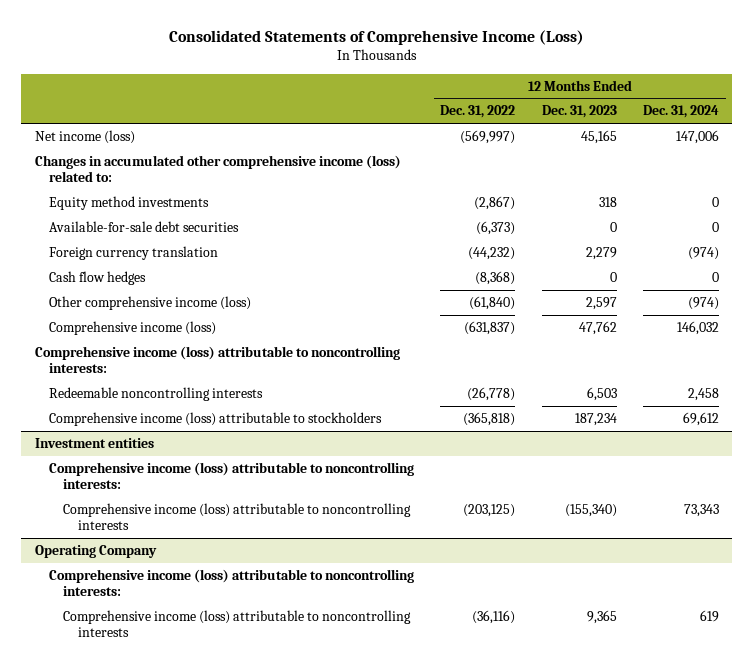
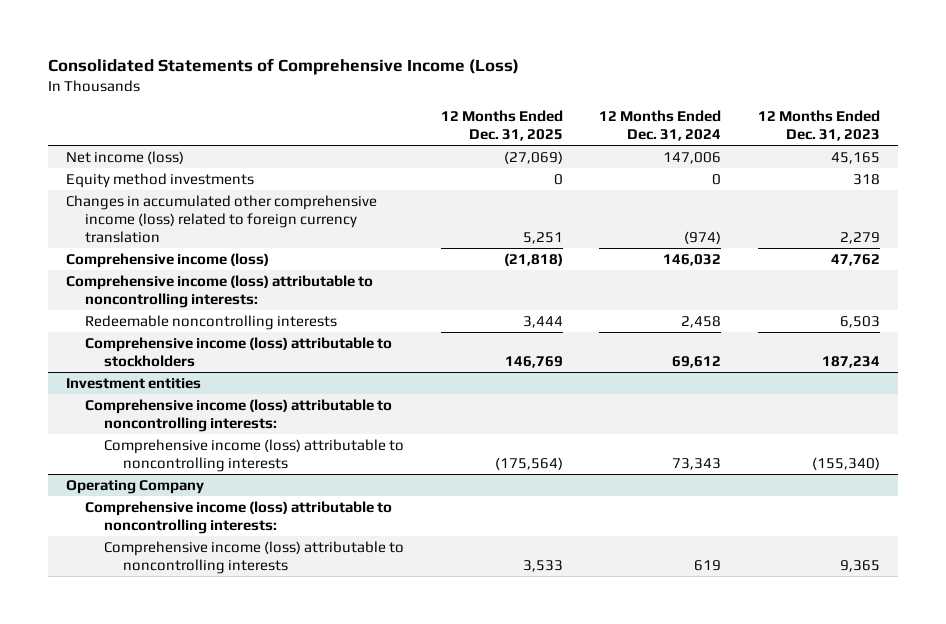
- | 12 Months Ended Dec. 31, 2022 | 12 Months Ended Dec. 31, 2023 | 12 Months Ended Dec. 31, 2024
+ | 12 Months Ended Dec. 31, 2025 | 12 Months Ended Dec. 31, 2024 | 12 Months Ended Dec. 31, 2023
- Changes in accumulated other comprehensive income (loss) related to:
- Available-for-sale debt securities | (6,373) | 0 | 0
- Foreign currency translation | (44,232) | 2,279 | (974)
- Cash flow hedges | (8,368) | 0 | 0
- Other comprehensive income (loss) | (61,840) | 2,597 | (974)
+ Changes in accumulated other comprehensive income (loss) related to foreign currency translation | 5,251 | (974) | 2,279

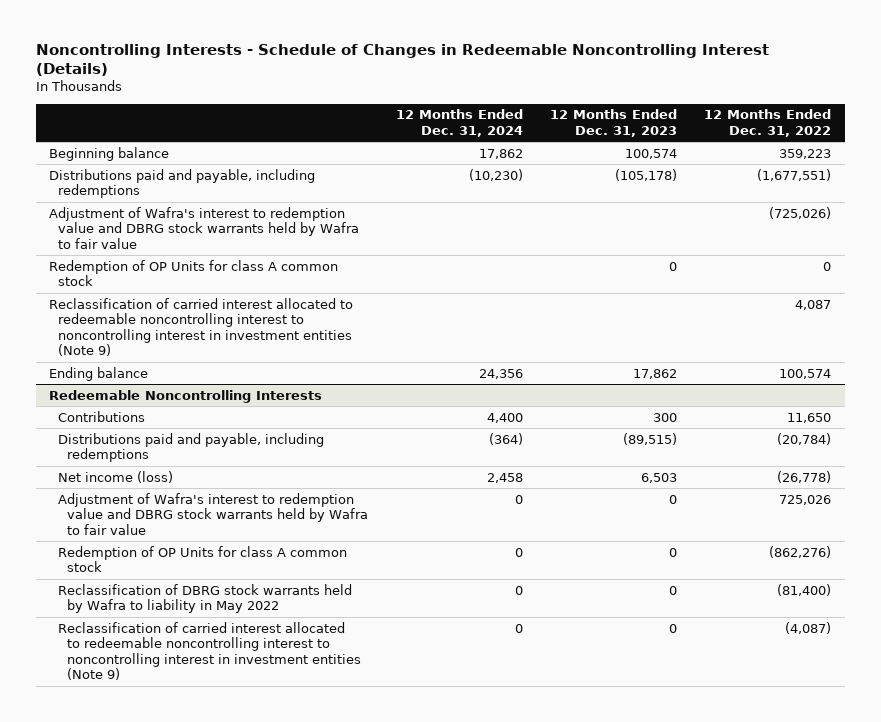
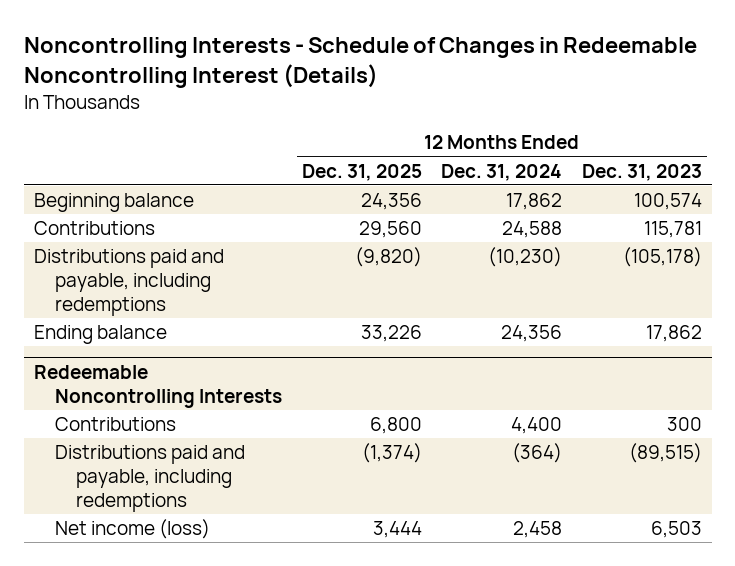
- | 12 Months Ended Dec. 31, 2024 | 12 Months Ended Dec. 31, 2023 | 12 Months Ended Dec. 31, 2022
+ | 12 Months Ended Dec. 31, 2025 | 12 Months Ended Dec. 31, 2024 | 12 Months Ended Dec. 31, 2023
+ Contributions | 29,560 | 24,588 | 115,781
- Adjustment of Wafra's interest to redemption value and DBRG stock warrants held by Wafra to fair value | | | (725,026)
- Redemption of OP Units for class A common stock | | 0 | 0
- Reclassification of carried interest allocated to redeemable noncontrolling interest to noncontrolling interest in investment entities (Note 9) | | | 4,087
@ Redeemable Noncontrolling Interests
- Adjustment of Wafra's interest to redemption value and DBRG stock warrants held by Wafra to fair value | 0 | 0 | 725,026
- Redemption of OP Units for class A common stock | 0 | 0 | (862,276)
- Reclassification of DBRG stock warrants held by Wafra to liability in May 2022 | 0 | 0 | (81,400)
- Reclassification of carried interest allocated to redeemable noncontrolling interest to noncontrolling interest in investment entities (Note 9) | 0 | 0 | (4,087)

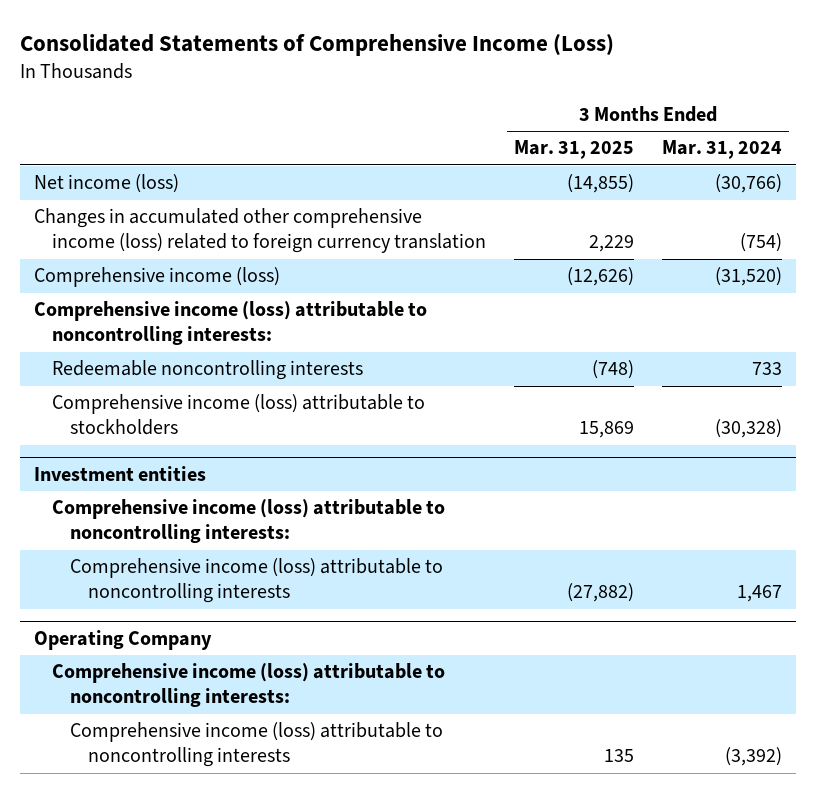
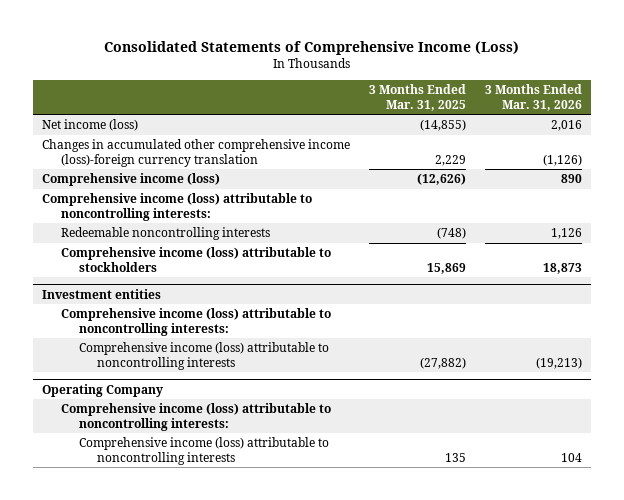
- | 3 Months Ended Mar. 31, 2025 | 3 Months Ended Mar. 31, 2024
+ | 3 Months Ended Mar. 31, 2025 | 3 Months Ended Mar. 31, 2026
- Changes in accumulated other comprehensive income (loss) related to foreign currency translation | 2,229 | (754)
+ Changes in accumulated other comprehensive income (loss)-foreign currency translation | 2,229 | (1,126)

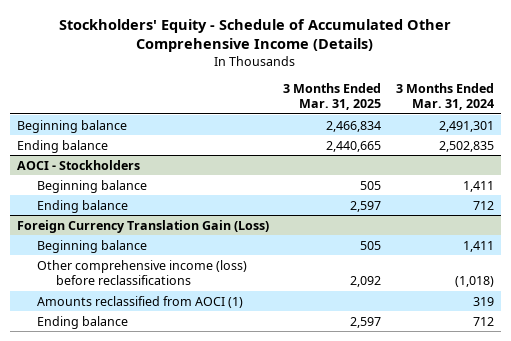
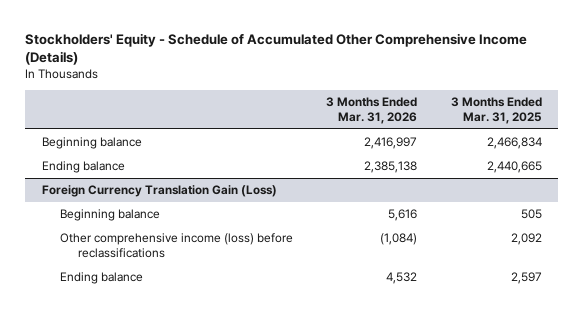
- | 3 Months Ended Mar. 31, 2025 | 3 Months Ended Mar. 31, 2024
+ | 3 Months Ended Mar. 31, 2026 | 3 Months Ended Mar. 31, 2025
- AOCI - Stockholders
- Beginning balance | 505 | 1,411
- Ending balance | 2,597 | 712
@ Foreign Currency Translation Gain (Loss)
- Amounts reclassified from AOCI (1) | | 319

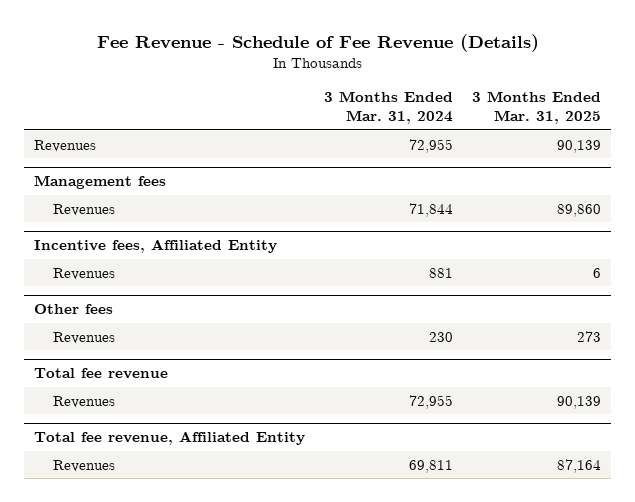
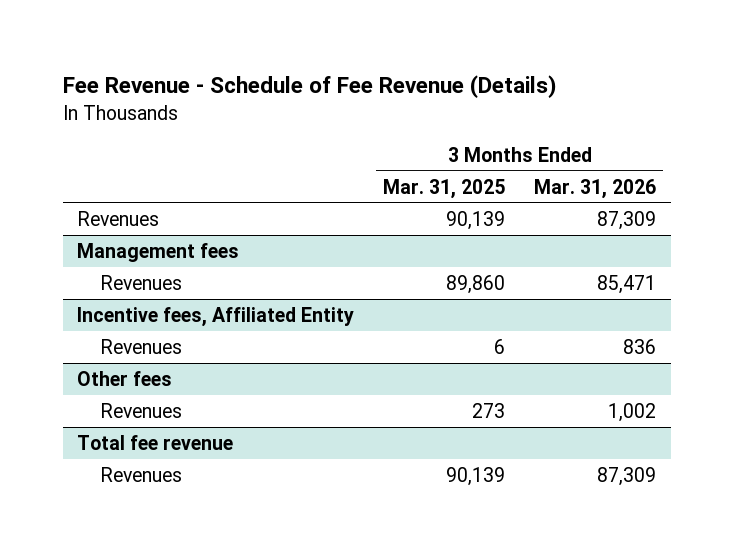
- | 3 Months Ended Mar. 31, 2024 | 3 Months Ended Mar. 31, 2025
+ | 3 Months Ended Mar. 31, 2025 | 3 Months Ended Mar. 31, 2026
- Total fee revenue, Affiliated Entity
- Revenues | 69,811 | 87,164

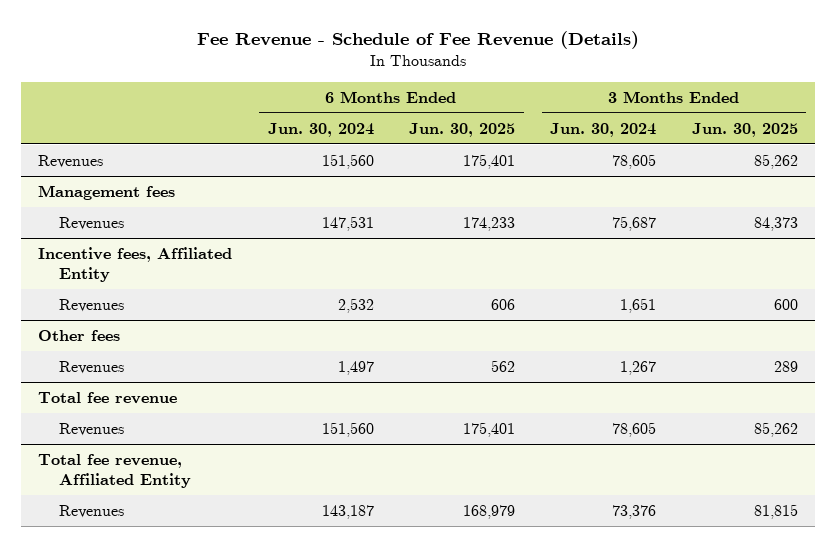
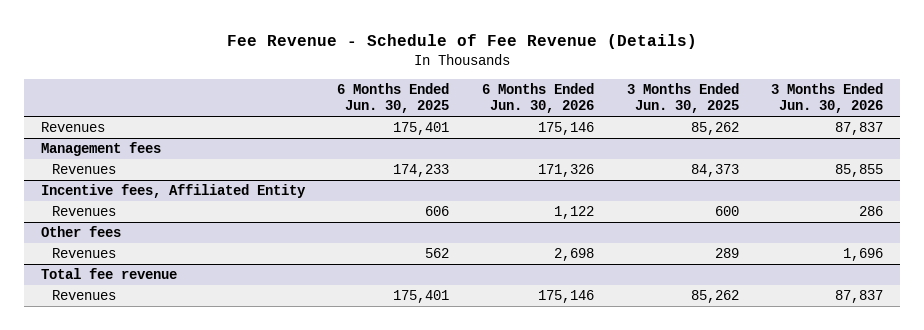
- | 6 Months Ended Jun. 30, 2024 | 6 Months Ended Jun. 30, 2025 | 3 Months Ended Jun. 30, 2024 | 3 Months Ended Jun. 30, 2025
+ | 6 Months Ended Jun. 30, 2025 | 6 Months Ended Jun. 30, 2026 | 3 Months Ended Jun. 30, 2025 | 3 Months Ended Jun. 30, 2026
- Total fee revenue, Affiliated Entity
- Revenues | 143,187 | 168,979 | 73,376 | 81,815

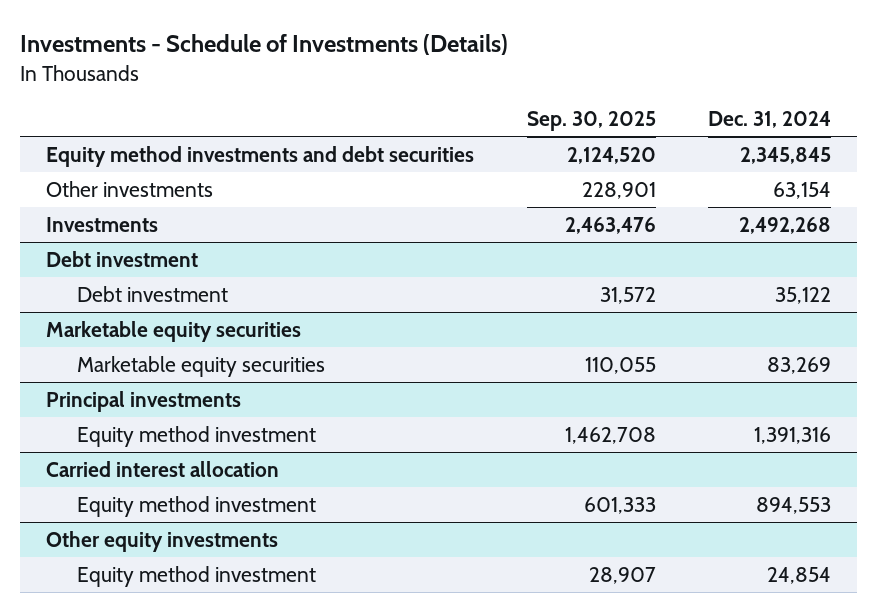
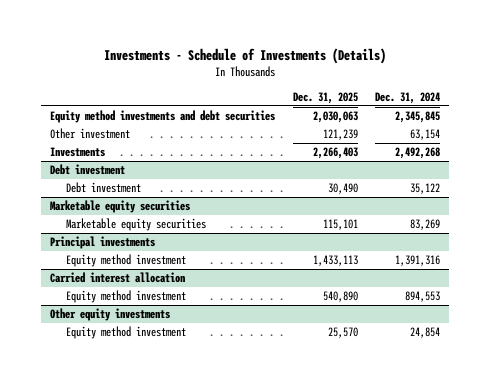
- | Sep. 30, 2025 | Dec. 31, 2024
+ | Dec. 31, 2025 | Dec. 31, 2024
- Other investments | 228,901 | 63,154
+ Other investment | 121,239 | 63,154

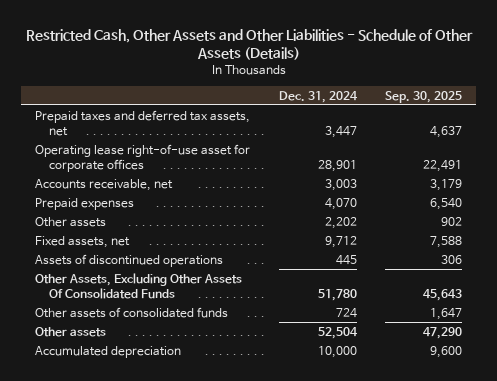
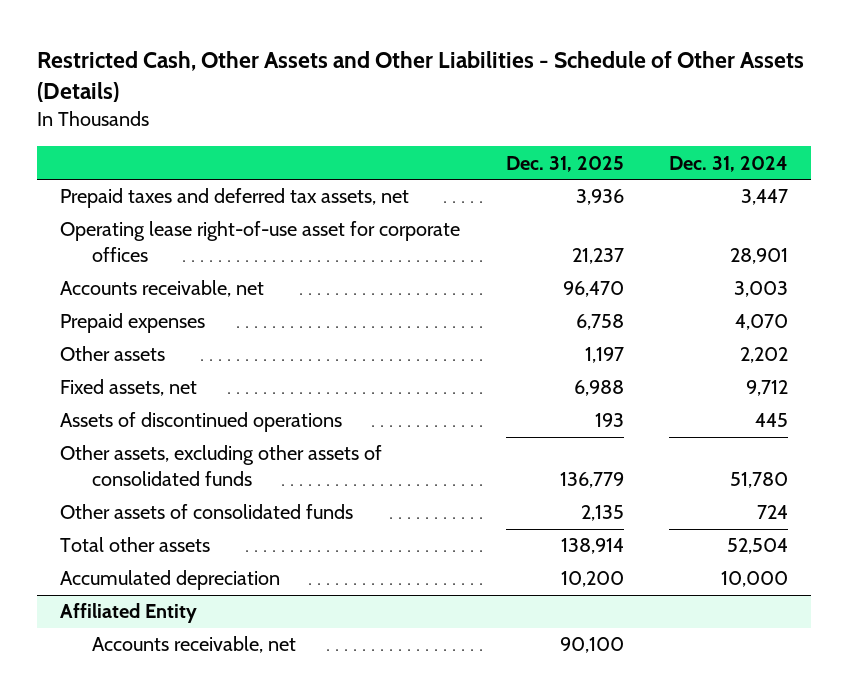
- | Dec. 31, 2024 | Sep. 30, 2025
+ | Dec. 31, 2025 | Dec. 31, 2024
- Other Assets, Excluding Other Assets Of Consolidated Funds | 51,780 | 45,643
+ Other assets, excluding other assets of consolidated funds | 136,779 | 51,780
- Other assets | 52,504 | 47,290
+ Total other assets | 138,914 | 52,504
+ Affiliated Entity
+ Accounts receivable, net | 90,100 |

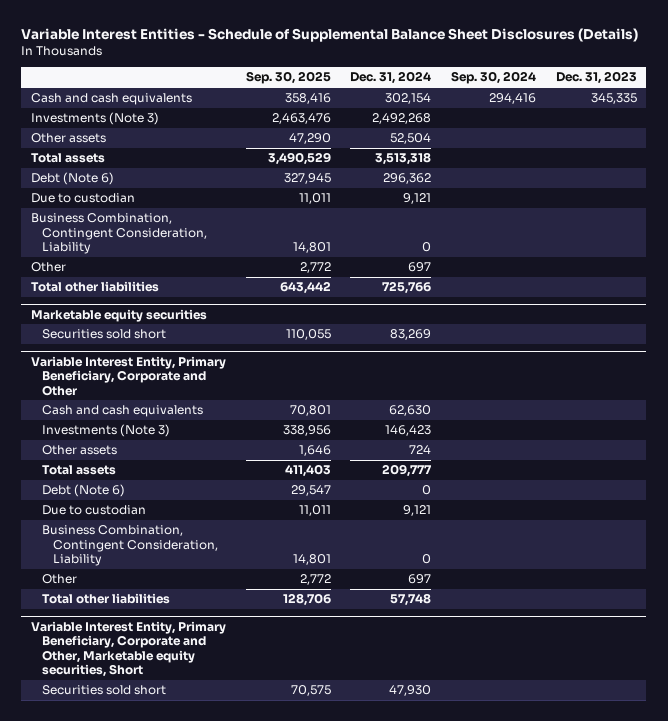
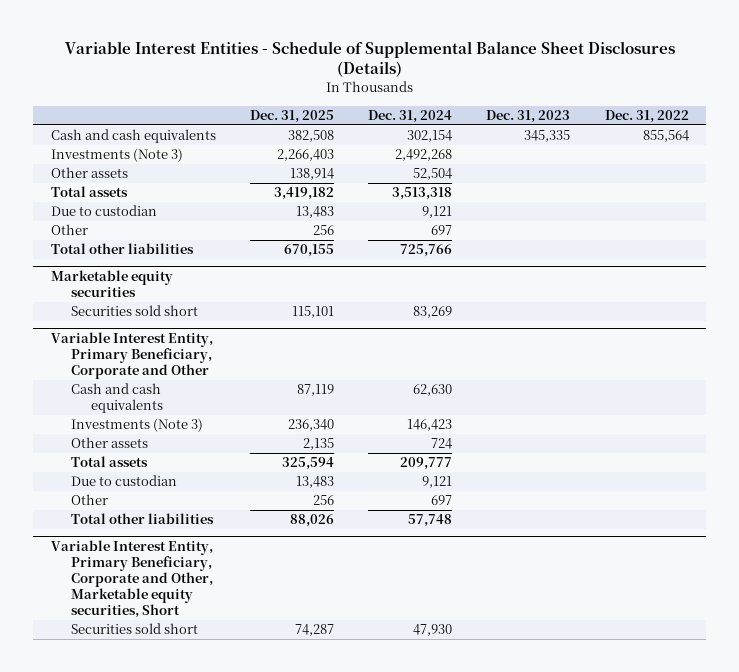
- | Sep. 30, 2025 | Dec. 31, 2024 | Sep. 30, 2024 | Dec. 31, 2023
+ | Dec. 31, 2025 | Dec. 31, 2024 | Dec. 31, 2023 | Dec. 31, 2022
- Debt (Note 6) | 327,945 | 296,362 | |
- Business Combination, Contingent Consideration, Liability | 14,801 | 0 | |
@ Variable Interest Entity, Primary Beneficiary, Corporate and Other
- Debt (Note 6) | 29,547 | 0 | |
- Business Combination, Contingent Consideration, Liability | 14,801 | 0 | |

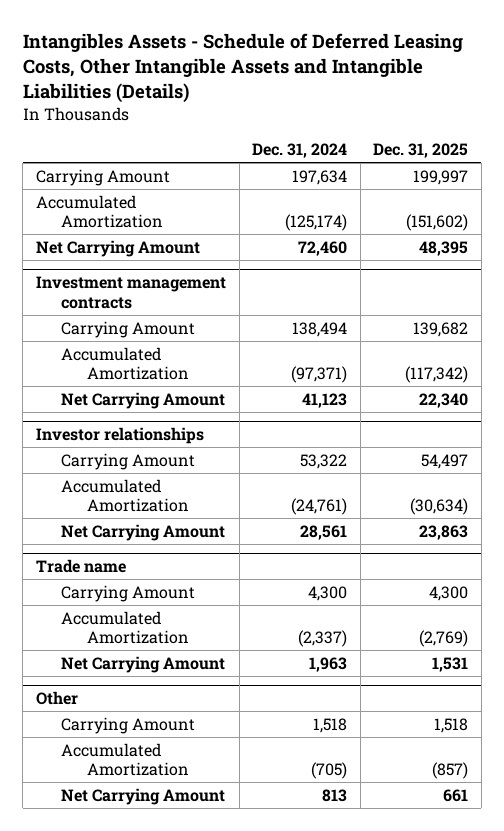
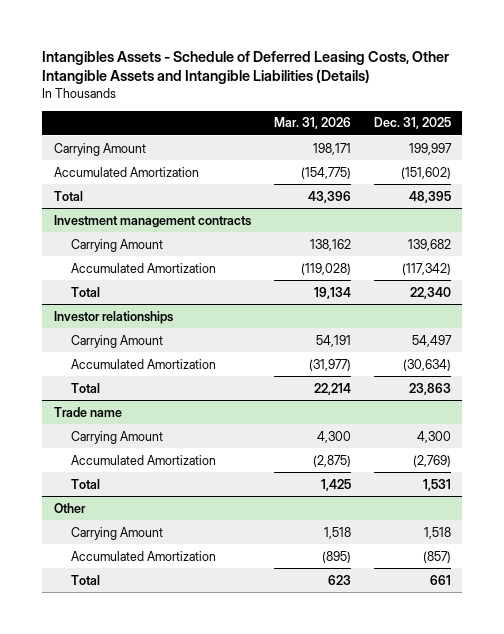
- | Dec. 31, 2024 | Dec. 31, 2025
+ | Mar. 31, 2026 | Dec. 31, 2025
- Net Carrying Amount | 72,460 | 48,395
+ Total | 43,396 | 48,395
@ Investment management contracts
- Net Carrying Amount | 41,123 | 22,340
+ Total | 19,134 | 22,340
@ Investor relationships
- Net Carrying Amount | 28,561 | 23,863
+ Total | 22,214 | 23,863
@ Trade name
- Net Carrying Amount | 1,963 | 1,531
+ Total | 1,425 | 1,531
@ Other
- Net Carrying Amount | 813 | 661
+ Total | 623 | 661

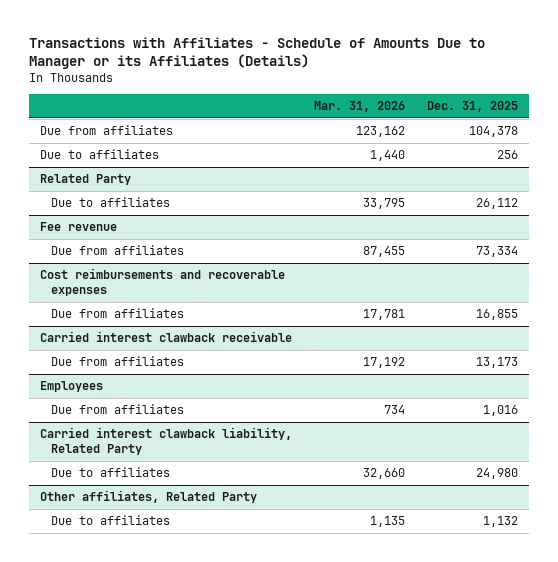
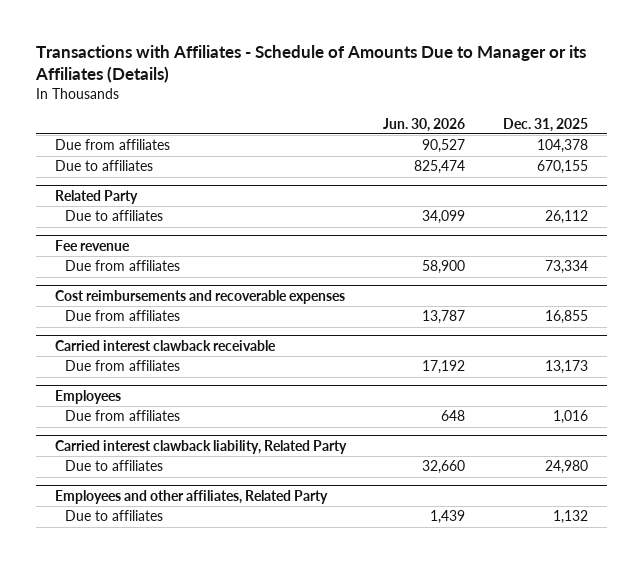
- | Mar. 31, 2026 | Dec. 31, 2025
+ | Jun. 30, 2026 | Dec. 31, 2025
- Due to affiliates | 1,440 | 256
+ Due to affiliates | 825,474 | 670,155
- Other affiliates, Related Party
+ Employees and other affiliates, Related Party

